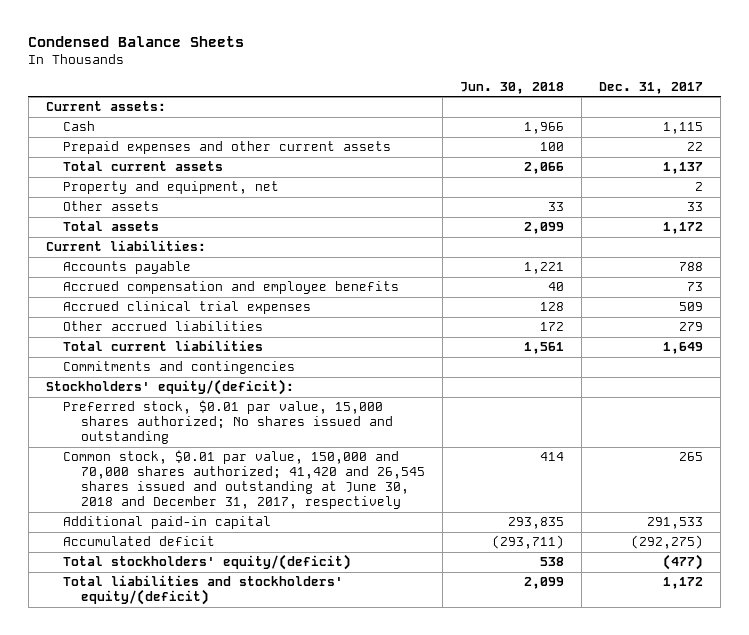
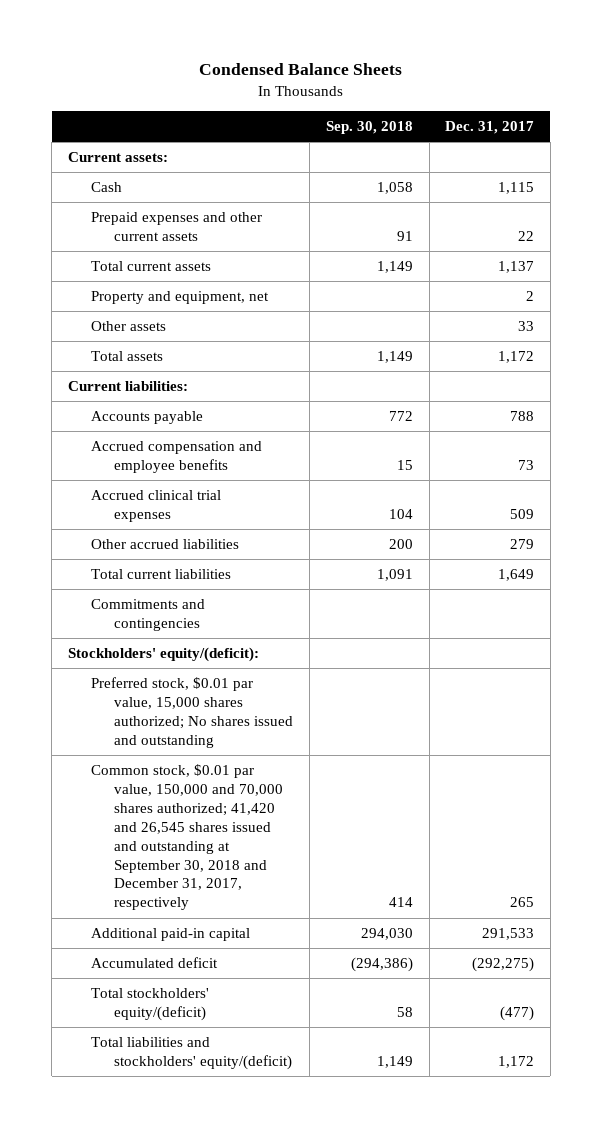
- | Jun. 30, 2018 | Dec. 31, 2017
+ | Sep. 30, 2018 | Dec. 31, 2017
- Common stock, $0.01 par value, 150,000 and 70,000 shares authorized; 41,420 and 26,545 shares issued and outstanding at June 30, 2018 and December 31, 2017, respectively | 414 | 265
+ Common stock, $0.01 par value, 150,000 and 70,000 shares authorized; 41,420 and 26,545 shares issued and outstanding at September 30, 2018 and December 31, 2017, respectively | 414 | 265

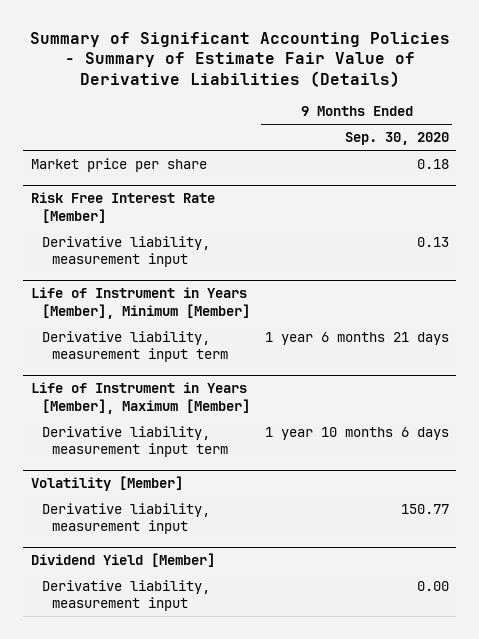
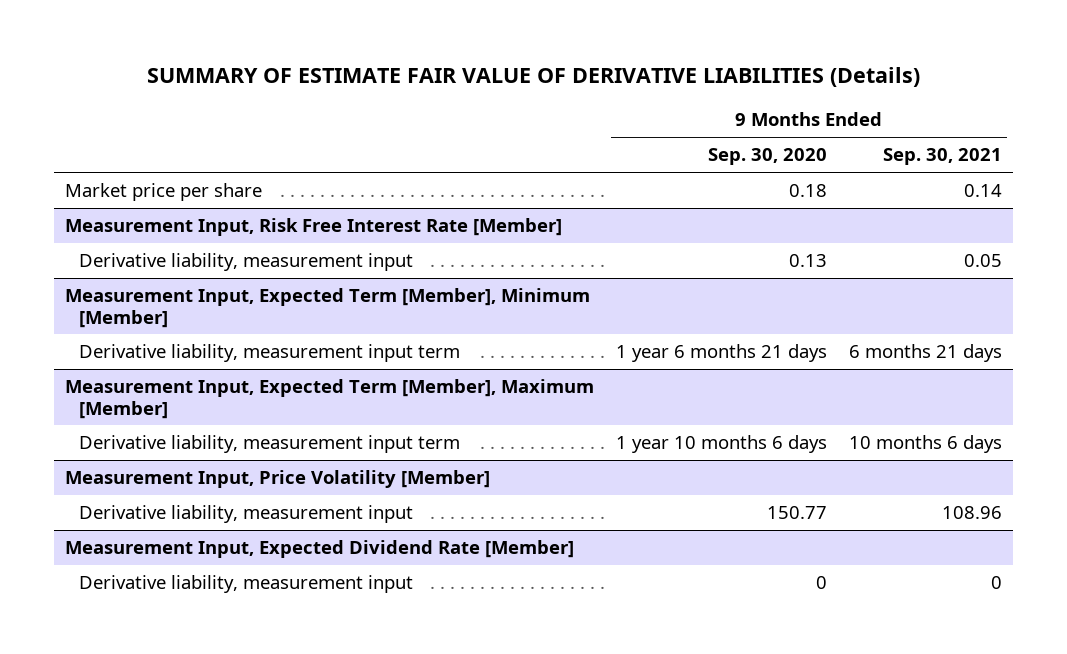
- Summary of Significant Accounting Policies - Summary of Estimate Fair Value of Derivative Liabilities (Details)
+ SUMMARY OF ESTIMATE FAIR VALUE OF DERIVATIVE LIABILITIES (Details)
- | 9 Months Ended Sep. 30, 2020
+ | 9 Months Ended Sep. 30, 2020 | 9 Months Ended Sep. 30, 2021
- Risk Free Interest Rate [Member]
+ Measurement Input, Risk Free Interest Rate [Member]
- Life of Instrument in Years [Member], Minimum [Member]
+ Measurement Input, Expected Term [Member], Minimum [Member]
- Life of Instrument in Years [Member], Maximum [Member]
+ Measurement Input, Expected Term [Member], Maximum [Member]
- Volatility [Member]
+ Measurement Input, Price Volatility [Member]
- Dividend Yield [Member]
- Derivative liability, measurement input | 0.00
+ Measurement Input, Expected Dividend Rate [Member]
+ Derivative liability, measurement input | 0 | 0

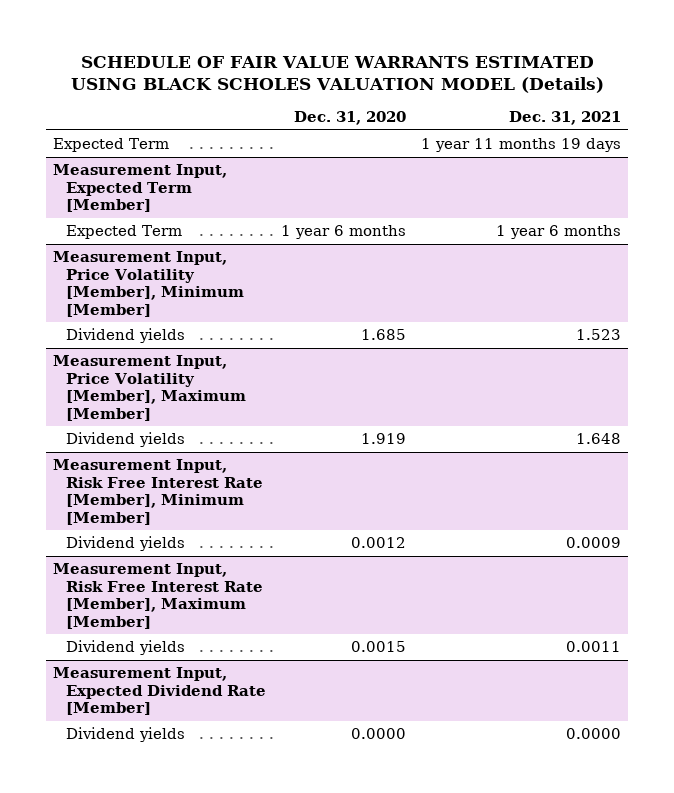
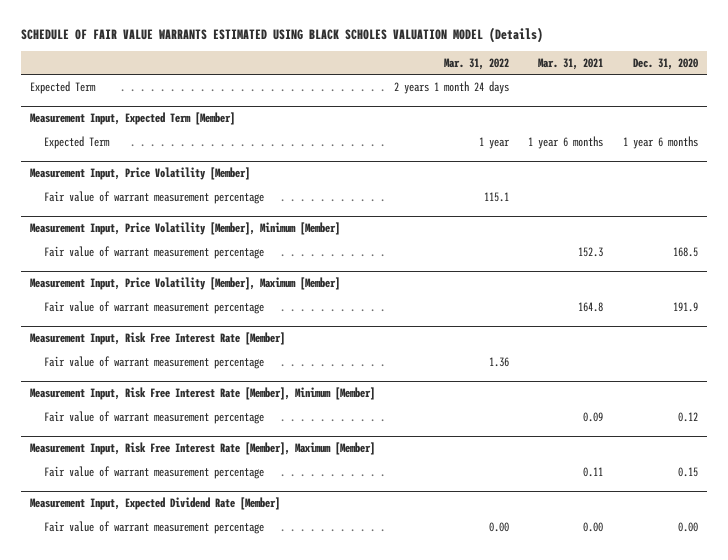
- | Dec. 31, 2020 | Dec. 31, 2021
+ | Mar. 31, 2022 | Mar. 31, 2021 | Dec. 31, 2020
+ Measurement Input, Price Volatility [Member]
+ Fair value of warrant measurement percentage | 115.1 | |
@ Measurement Input, Price Volatility [Member], Minimum [Member]
- Dividend yields | 1.685 | 1.523
+ Fair value of warrant measurement percentage | | 152.3 | 168.5
@ Measurement Input, Price Volatility [Member], Maximum [Member]
- Dividend yields | 1.919 | 1.648
+ Fair value of warrant measurement percentage | | 164.8 | 191.9
+ Measurement Input, Risk Free Interest Rate [Member]
+ Fair value of warrant measurement percentage | 1.36 | |
@ Measurement Input, Risk Free Interest Rate [Member], Minimum [Member]
- Dividend yields | 0.0012 | 0.0009
+ Fair value of warrant measurement percentage | | 0.09 | 0.12
@ Measurement Input, Risk Free Interest Rate [Member], Maximum [Member]
- Dividend yields | 0.0015 | 0.0011
+ Fair value of warrant measurement percentage | | 0.11 | 0.15
@ Measurement Input, Expected Dividend Rate [Member]
- Dividend yields | 0.0000 | 0.0000
+ Fair value of warrant measurement percentage | 0.00 | 0.00 | 0.00

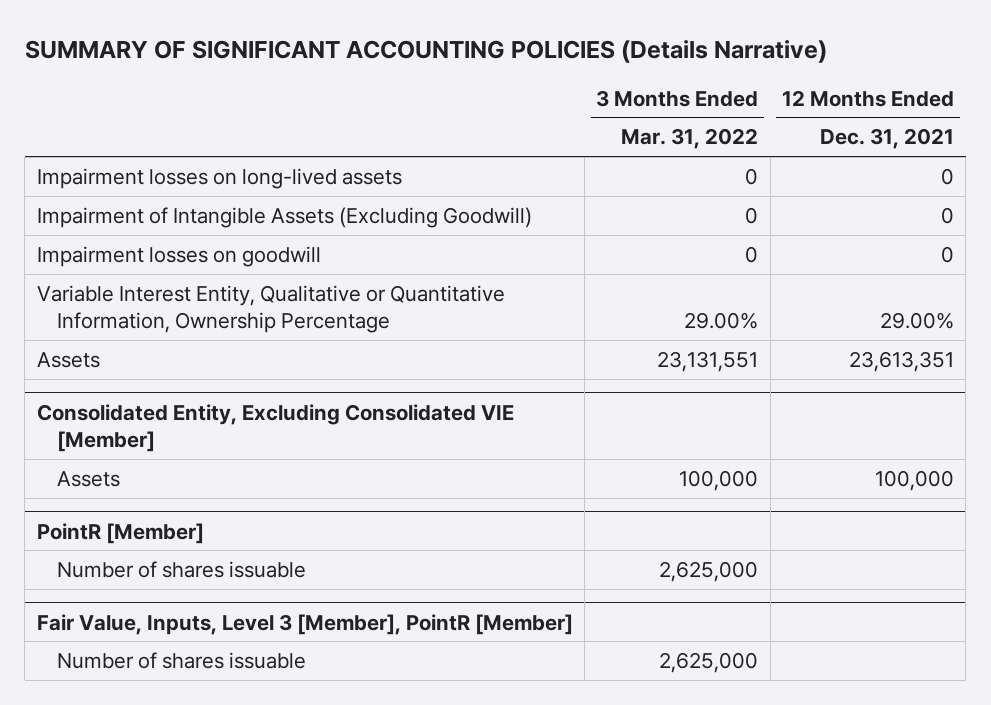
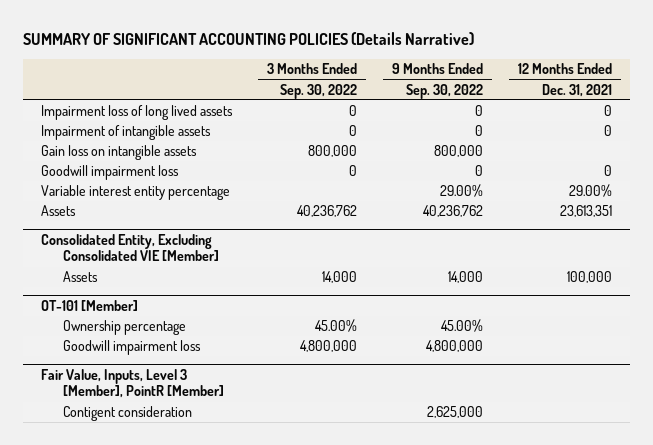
- | 3 Months Ended Mar. 31, 2022 | 12 Months Ended Dec. 31, 2021
+ | 3 Months Ended Sep. 30, 2022 | 9 Months Ended Sep. 30, 2022 | 12 Months Ended Dec. 31, 2021
- Impairment losses on long-lived assets | 0 | 0
- Impairment of Intangible Assets (Excluding Goodwill) | 0 | 0
- Impairment losses on goodwill | 0 | 0
- Variable Interest Entity, Qualitative or Quantitative Information, Ownership Percentage | 29.00% | 29.00%
+ Impairment loss of long lived assets | 0 | 0 | 0
+ Impairment of intangible assets | 0 | 0 | 0
+ Gain loss on intangible assets | 800,000 | 800,000 |
+ Goodwill impairment loss | 0 | 0 | 0
+ Variable interest entity percentage | | 29.00% | 29.00%
- PointR [Member]
- Number of shares issuable | 2,625,000 |
+ OT-101 [Member]
+ Ownership percentage | 45.00% | 45.00% |
+ Goodwill impairment loss | 4,800,000 | 4,800,000 |
@ Fair Value, Inputs, Level 3 [Member], PointR [Member]
- Number of shares issuable | 2,625,000 |
+ Contigent consideration | | 2,625,000 |

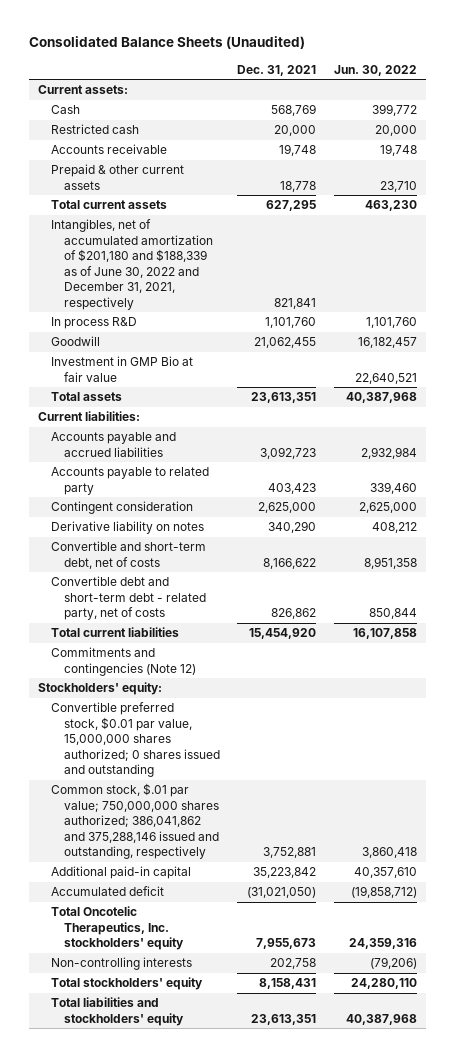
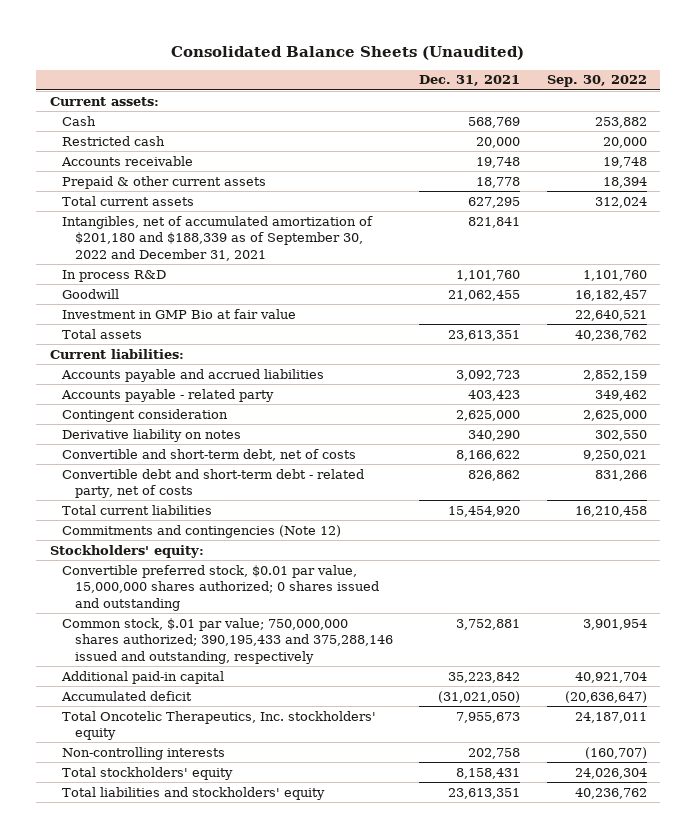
- | Dec. 31, 2021 | Jun. 30, 2022
+ | Dec. 31, 2021 | Sep. 30, 2022
- Intangibles, net of accumulated amortization of $201,180 and $188,339 as of June 30, 2022 and December 31, 2021, respectively | 821,841 |
+ Intangibles, net of accumulated amortization of $201,180 and $188,339 as of September 30, 2022 and December 31, 2021 | 821,841 |
- Accounts payable to related party | 403,423 | 339,460
+ Accounts payable - related party | 403,423 | 349,462
- Common stock, $.01 par value; 750,000,000 shares authorized; 386,041,862 and 375,288,146 issued and outstanding, respectively | 3,752,881 | 3,860,418
+ Common stock, $.01 par value; 750,000,000 shares authorized; 390,195,433 and 375,288,146 issued and outstanding, respectively | 3,752,881 | 3,901,954

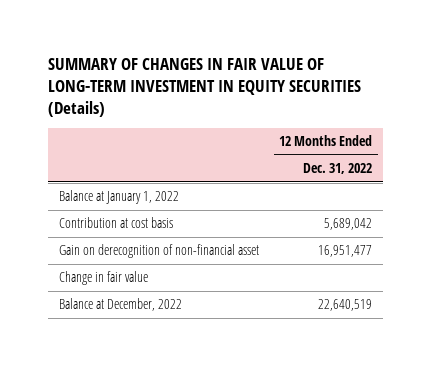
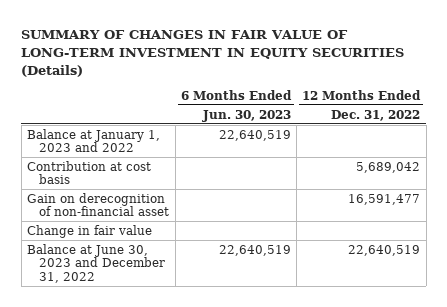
- | 12 Months Ended Dec. 31, 2022
+ | 6 Months Ended Jun. 30, 2023 | 12 Months Ended Dec. 31, 2022
- Balance at January 1, 2022
+ Balance at January 1, 2023 and 2022 | 22,640,519 |
- Gain on derecognition of non-financial asset | 16,951,477
+ Gain on derecognition of non-financial asset | | 16,591,477
- Balance at December, 2022 | 22,640,519
+ Balance at June 30, 2023 and December 31, 2022 | 22,640,519 | 22,640,519

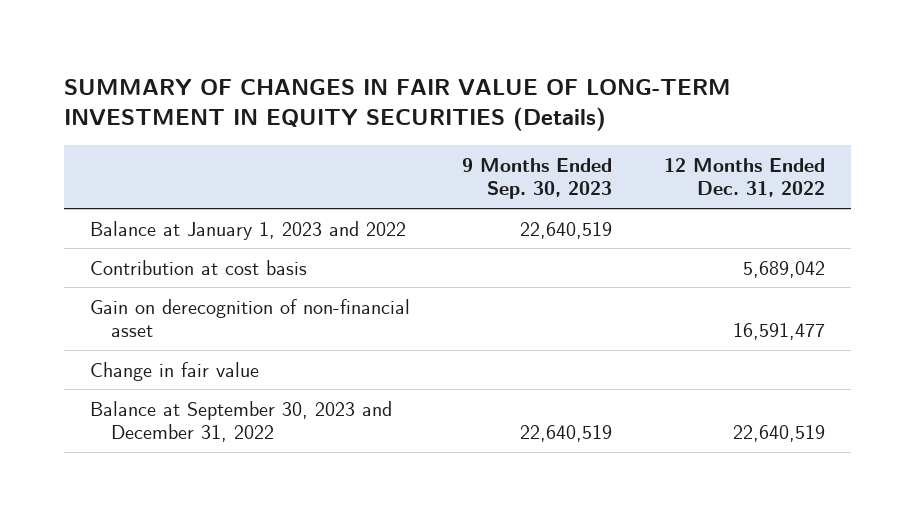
- | 6 Months Ended Jun. 30, 2023 | 12 Months Ended Dec. 31, 2022
+ | 9 Months Ended Sep. 30, 2023 | 12 Months Ended Dec. 31, 2022
- Balance at June 30, 2023 and December 31, 2022 | 22,640,519 | 22,640,519
+ Balance at September 30, 2023 and December 31, 2022 | 22,640,519 | 22,640,519

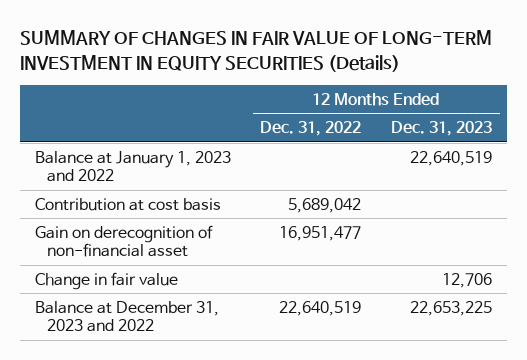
- | 9 Months Ended Sep. 30, 2023 | 12 Months Ended Dec. 31, 2022
+ | 12 Months Ended Dec. 31, 2022 | 12 Months Ended Dec. 31, 2023
- Gain on derecognition of non-financial asset | | 16,591,477
+ Gain on derecognition of non-financial asset | 16,951,477 |
- Balance at September 30, 2023 and December 31, 2022 | 22,640,519 | 22,640,519
+ Balance at December 31, 2023 and 2022 | 22,640,519 | 22,653,225

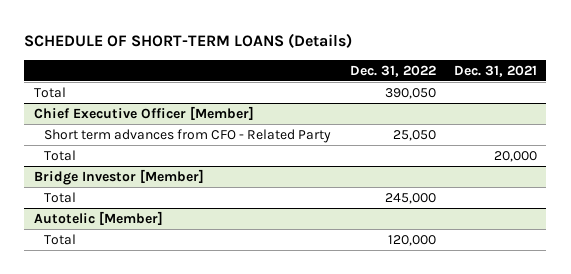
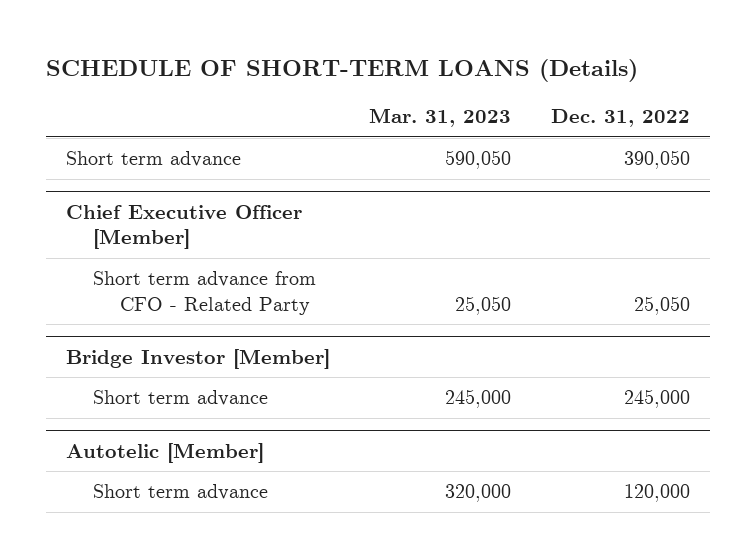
- | Dec. 31, 2022 | Dec. 31, 2021
+ | Mar. 31, 2023 | Dec. 31, 2022
- Total | 390,050 |
+ Short term advance | 590,050 | 390,050
@ Chief Executive Officer [Member]
- Short term advances from CFO - Related Party | 25,050 |
- Total | | 20,000
+ Short term advance from CFO - Related Party | 25,050 | 25,050
@ Bridge Investor [Member]
- Total | 245,000 |
+ Short term advance | 245,000 | 245,000
@ Autotelic [Member]
- Total | 120,000 |
+ Short term advance | 320,000 | 120,000

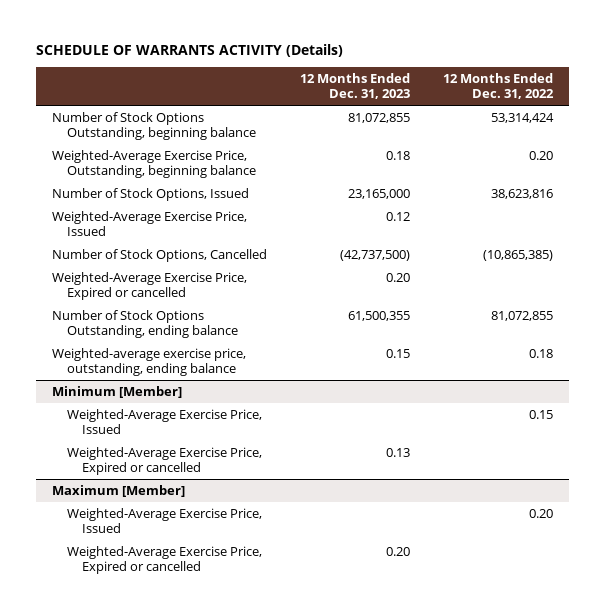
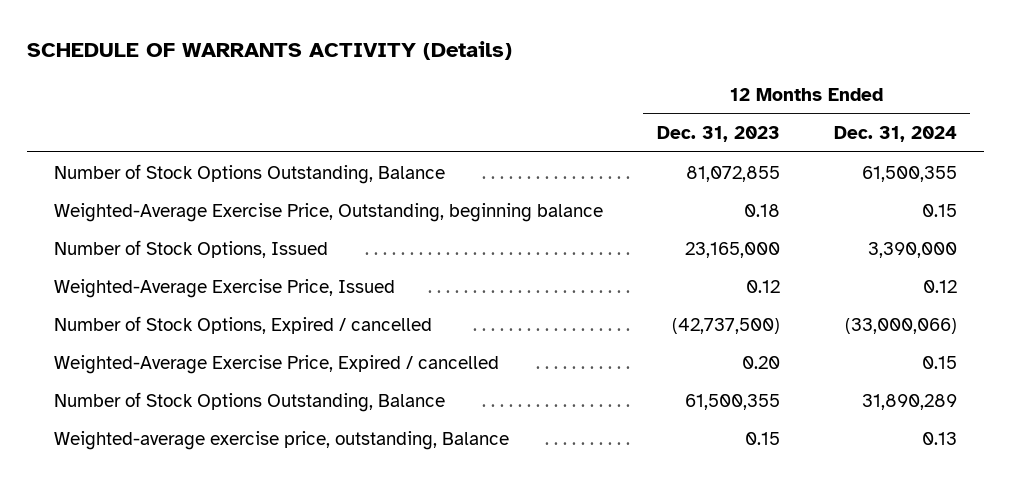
- | 12 Months Ended Dec. 31, 2023 | 12 Months Ended Dec. 31, 2022
+ | 12 Months Ended Dec. 31, 2023 | 12 Months Ended Dec. 31, 2024
- Number of Stock Options Outstanding, beginning balance | 81,072,855 | 53,314,424
+ Number of Stock Options Outstanding, Balance | 81,072,855 | 61,500,355
- Number of Stock Options, Cancelled | (42,737,500) | (10,865,385)
- Weighted-Average Exercise Price, Expired or cancelled | 0.20 |
- Number of Stock Options Outstanding, ending balance | 61,500,355 | 81,072,855
- Weighted-average exercise price, outstanding, ending balance | 0.15 | 0.18
- Minimum [Member]
- Weighted-Average Exercise Price, Issued | | 0.15
- Weighted-Average Exercise Price, Expired or cancelled | 0.13 |
- Maximum [Member]
- Weighted-Average Exercise Price, Issued | | 0.20
- Weighted-Average Exercise Price, Expired or cancelled | 0.20 |
+ Number of Stock Options, Expired / cancelled | (42,737,500) | (33,000,066)
+ Weighted-Average Exercise Price, Expired / cancelled | 0.20 | 0.15
+ Number of Stock Options Outstanding, Balance | 61,500,355 | 31,890,289
+ Weighted-average exercise price, outstanding, Balance | 0.15 | 0.13

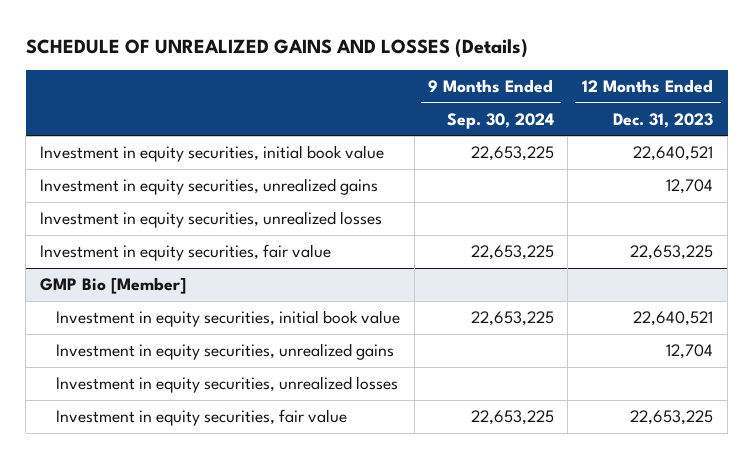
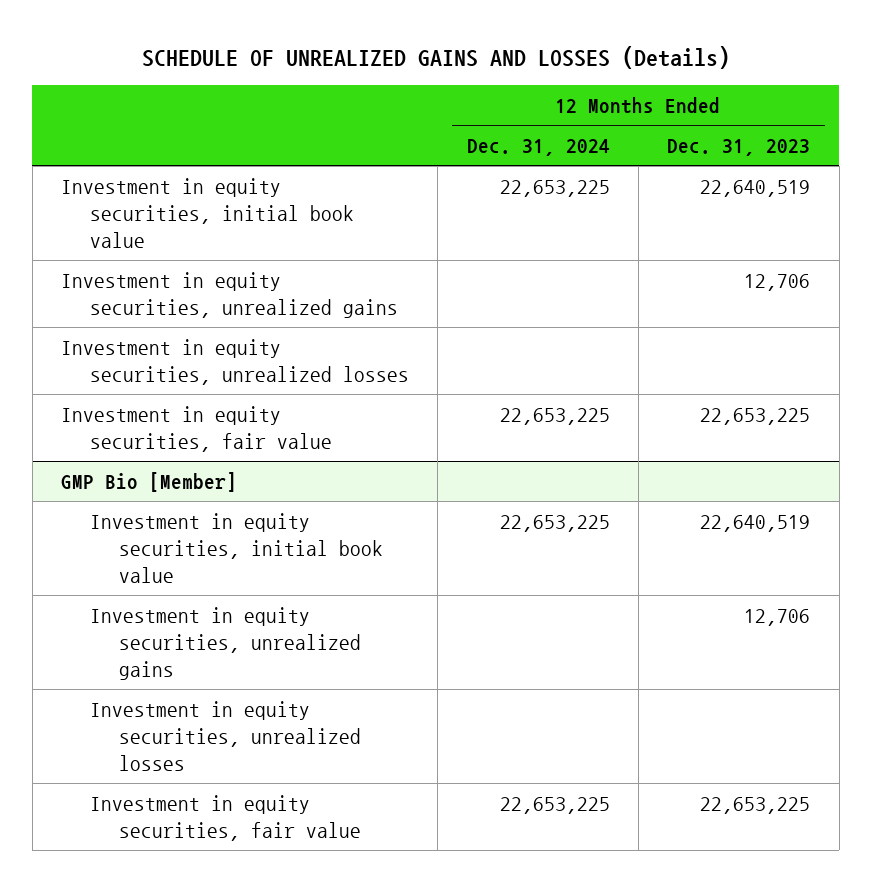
- | 9 Months Ended Sep. 30, 2024 | 12 Months Ended Dec. 31, 2023
+ | 12 Months Ended Dec. 31, 2024 | 12 Months Ended Dec. 31, 2023
- Investment in equity securities, initial book value | 22,653,225 | 22,640,521
- Investment in equity securities, unrealized gains | | 12,704
+ Investment in equity securities, initial book value | 22,653,225 | 22,640,519
+ Investment in equity securities, unrealized gains | | 12,706
@ GMP Bio [Member]
- Investment in equity securities, initial book value | 22,653,225 | 22,640,521
- Investment in equity securities, unrealized gains | | 12,704
+ Investment in equity securities, initial book value | 22,653,225 | 22,640,519
+ Investment in equity securities, unrealized gains | | 12,706

